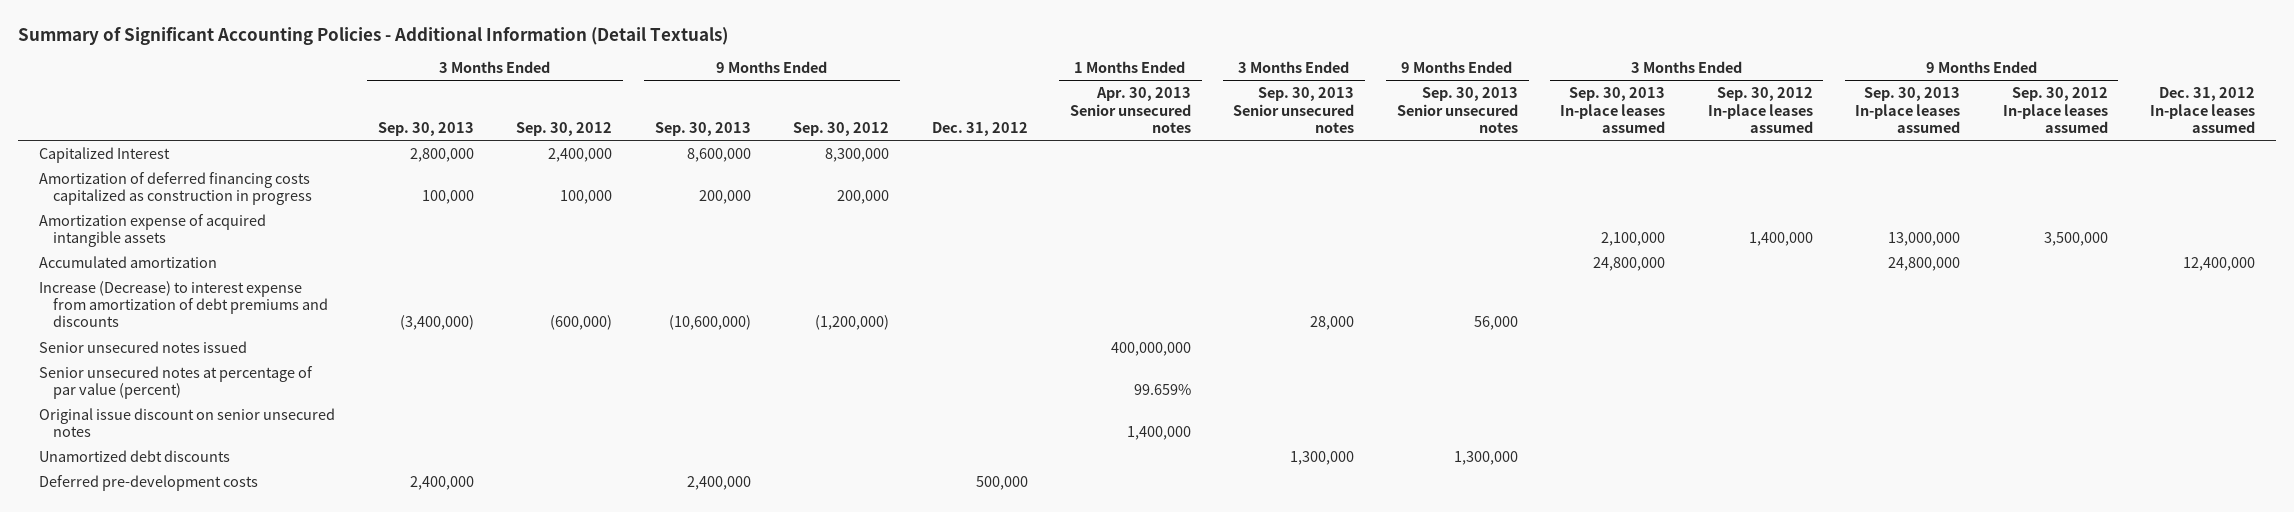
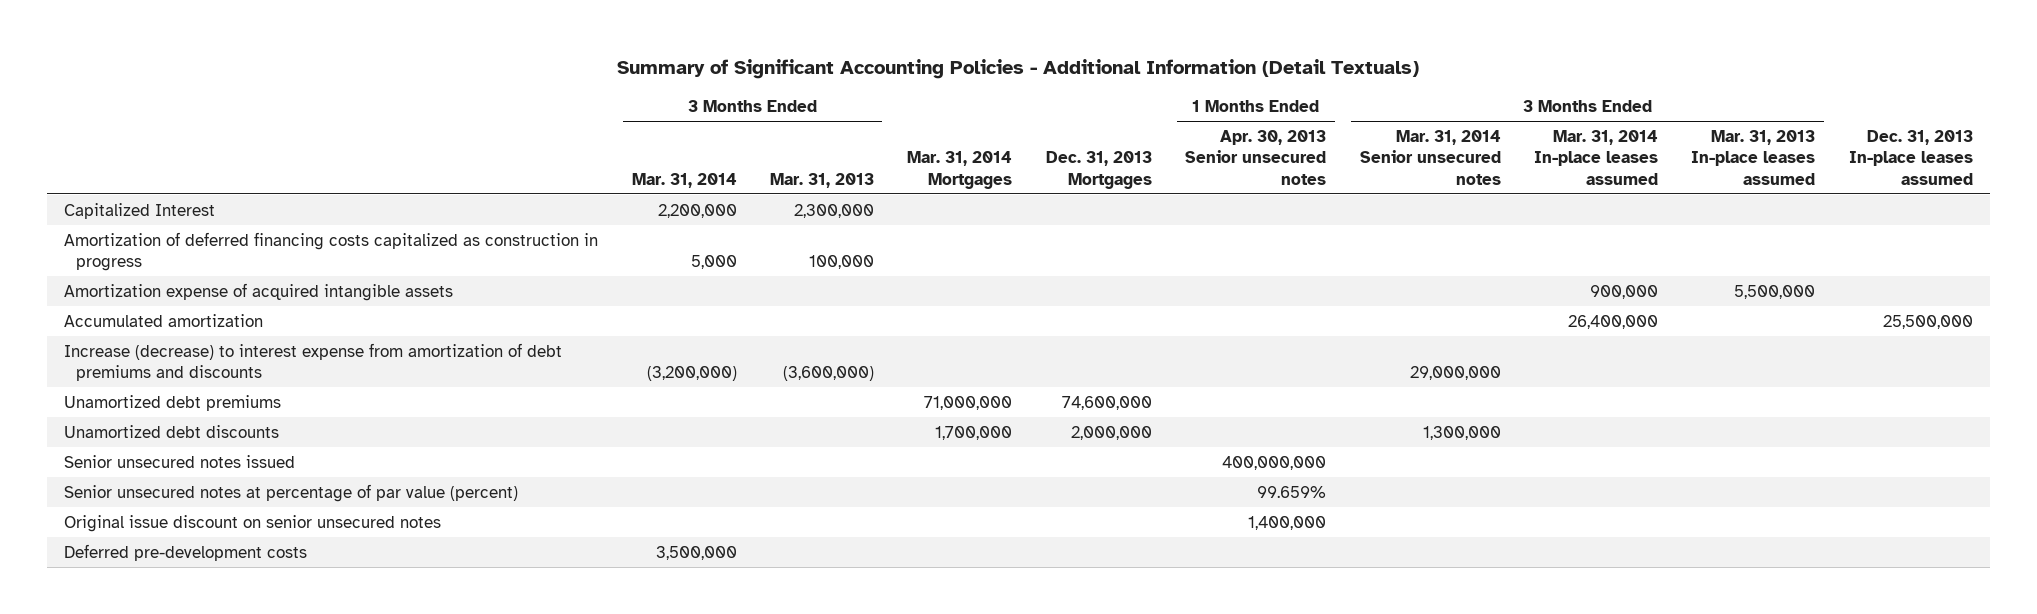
- | 3 Months Ended Sep. 30, 2013 | 3 Months Ended Sep. 30, 2012 | 9 Months Ended Sep. 30, 2013 | 9 Months Ended Sep. 30, 2012 | Dec. 31, 2012 | 1 Months Ended Apr. 30, 2013 Senior unsecured notes | 3 Months Ended Sep. 30, 2013 Senior unsecured notes | 9 Months Ended Sep. 30, 2013 Senior unsecured notes | 3 Months Ended Sep. 30, 2013 In-place leases assumed | 3 Months Ended Sep. 30, 2012 In-place leases assumed | 9 Months Ended Sep. 30, 2013 In-place leases assumed | 9 Months Ended Sep. 30, 2012 In-place leases assumed | Dec. 31, 2012 In-place leases assumed
+ | 3 Months Ended Mar. 31, 2014 | 3 Months Ended Mar. 31, 2013 | Mar. 31, 2014 Mortgages | Dec. 31, 2013 Mortgages | 1 Months Ended Apr. 30, 2013 Senior unsecured notes | 3 Months Ended Mar. 31, 2014 Senior unsecured notes | 3 Months Ended Mar. 31, 2014 In-place leases assumed | 3 Months Ended Mar. 31, 2013 In-place leases assumed | Dec. 31, 2013 In-place leases assumed
- Increase (Decrease) to interest expense from amortization of debt premiums and discounts | (3,400,000) | (600,000) | (10,600,000) | (1,200,000) | | | 28,000 | 56,000 | | | | |
+ Increase (decrease) to interest expense from amortization of debt premiums and discounts | (3,200,000) | (3,600,000) | | | | 29,000,000 | | |
+ Unamortized debt premiums | | | 71,000,000 | 74,600,000 | | | | |
moved up: Unamortized debt discounts | | | 1,700,000 | 2,000,000 | | 1,300,000 | | |

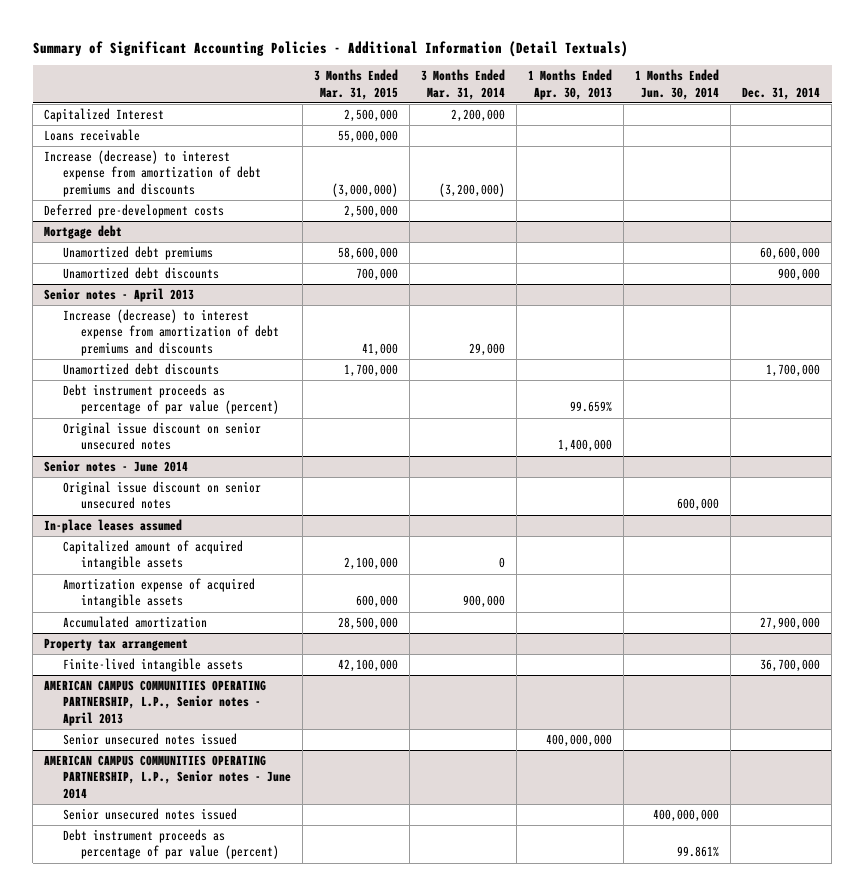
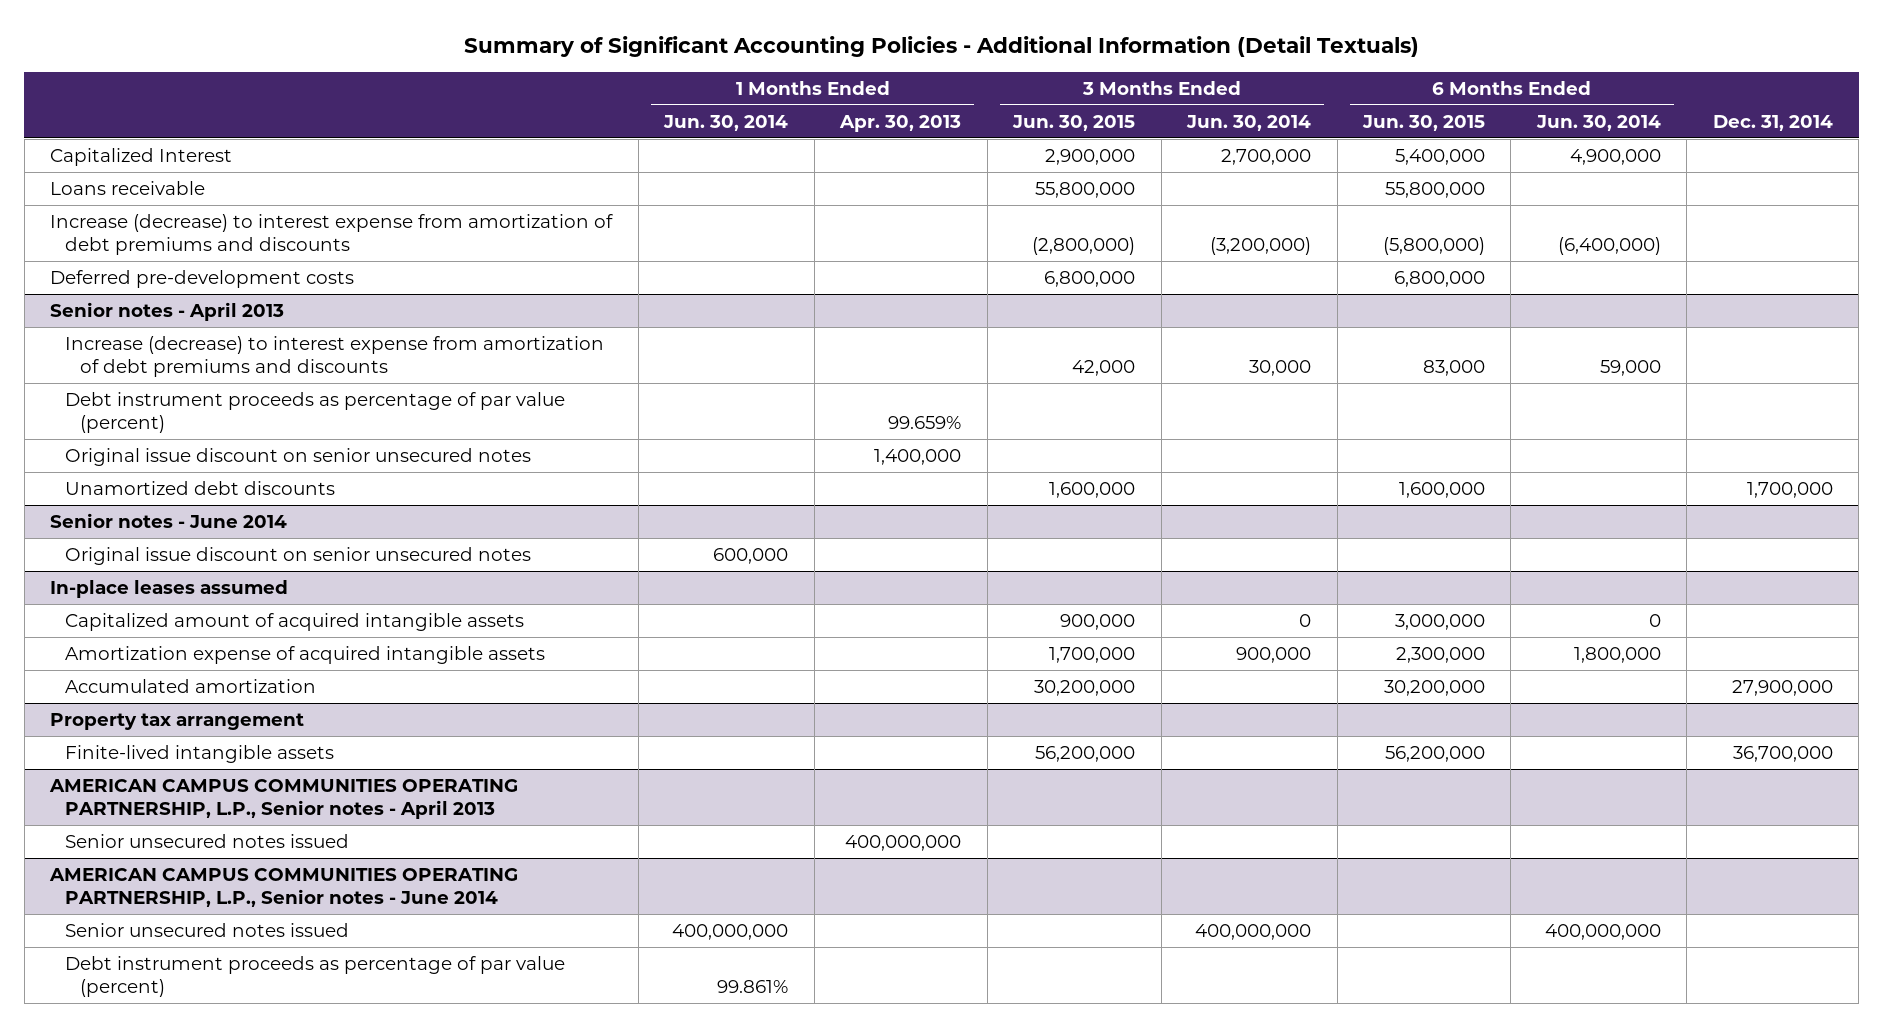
- | 3 Months Ended Mar. 31, 2015 | 3 Months Ended Mar. 31, 2014 | 1 Months Ended Apr. 30, 2013 | 1 Months Ended Jun. 30, 2014 | Dec. 31, 2014
+ | 1 Months Ended Jun. 30, 2014 | 1 Months Ended Apr. 30, 2013 | 3 Months Ended Jun. 30, 2015 | 3 Months Ended Jun. 30, 2014 | 6 Months Ended Jun. 30, 2015 | 6 Months Ended Jun. 30, 2014 | Dec. 31, 2014
- Mortgage debt
- Unamortized debt premiums | 58,600,000 | | | | 60,600,000
- Unamortized debt discounts | 700,000 | | | | 900,000
@ Senior notes - April 2013
moved down: Unamortized debt discounts | | | 1,600,000 | | 1,600,000 | | 1,700,000

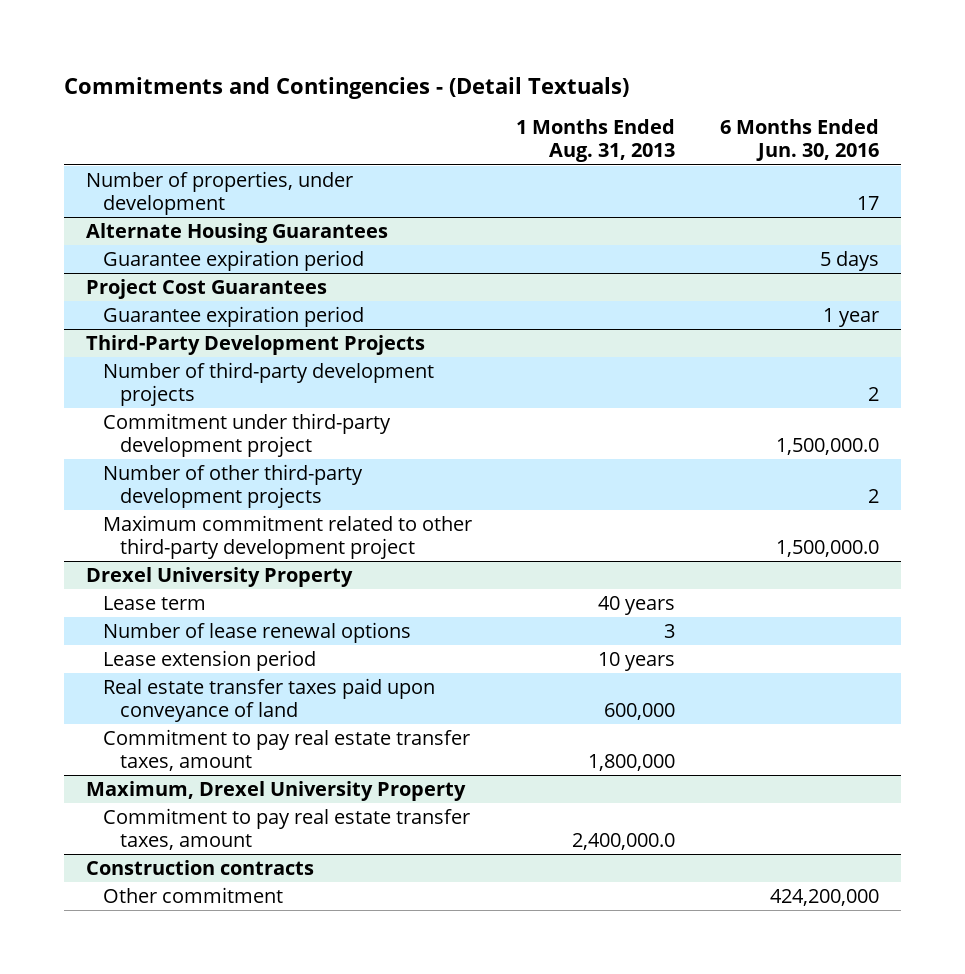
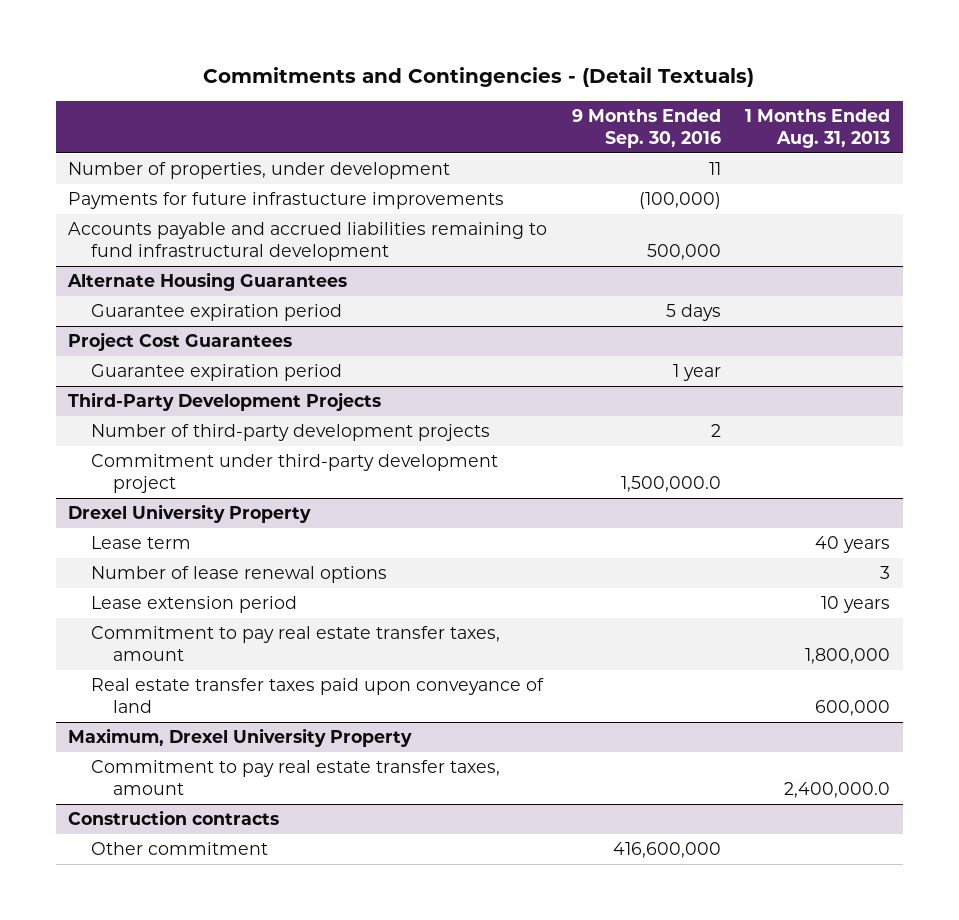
- | 1 Months Ended Aug. 31, 2013 | 6 Months Ended Jun. 30, 2016
+ | 9 Months Ended Sep. 30, 2016 | 1 Months Ended Aug. 31, 2013
+ Payments for future infrastucture improvements | (100,000) |
+ Accounts payable and accrued liabilities remaining to fund infrastructural development | 500,000 |
@ Third-Party Development Projects
- Number of other third-party development projects | | 2
- Maximum commitment related to other third-party development project | | 1,500,000.0
@ Drexel University Property
moved down: Real estate transfer taxes paid upon conveyance of land | | 600,000

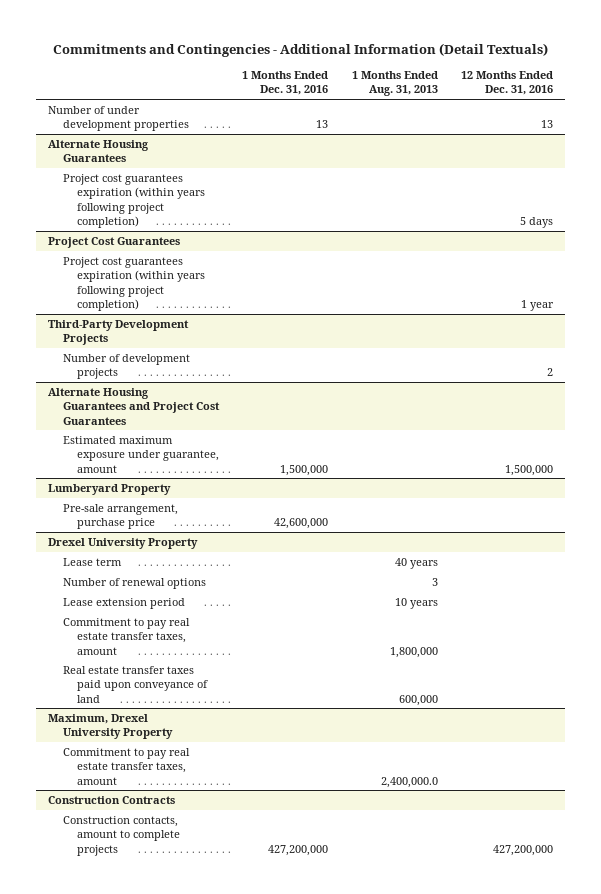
- Commitments and Contingencies - (Detail Textuals)
+ Commitments and Contingencies - Additional Information (Detail Textuals)
- | 9 Months Ended Sep. 30, 2016 | 1 Months Ended Aug. 31, 2013
+ | 1 Months Ended Dec. 31, 2016 | 1 Months Ended Aug. 31, 2013 | 12 Months Ended Dec. 31, 2016
- Number of properties, under development | 11 |
- Payments for future infrastucture improvements | (100,000) |
- Accounts payable and accrued liabilities remaining to fund infrastructural development | 500,000 |
+ Number of under development properties | 13 | | 13
@ Alternate Housing Guarantees
- Guarantee expiration period | 5 days |
+ Project cost guarantees expiration (within years following project completion) | | | 5 days
@ Project Cost Guarantees
- Guarantee expiration period | 1 year |
+ Project cost guarantees expiration (within years following project completion) | | | 1 year
@ Third-Party Development Projects
- Number of third-party development projects | 2 |
- Commitment under third-party development project | 1,500,000.0 |
+ Number of development projects | | | 2
+ Alternate Housing Guarantees and Project Cost Guarantees
+ Estimated maximum exposure under guarantee, amount | 1,500,000 | | 1,500,000
+ Lumberyard Property
+ Pre-sale arrangement, purchase price | 42,600,000 | |
@ Drexel University Property
- Number of lease renewal options | | 3
+ Number of renewal options | | 3 |
- Construction contracts
- Other commitment | 416,600,000 |
+ Construction Contracts
+ Construction contacts, amount to complete projects | 427,200,000 | | 427,200,000

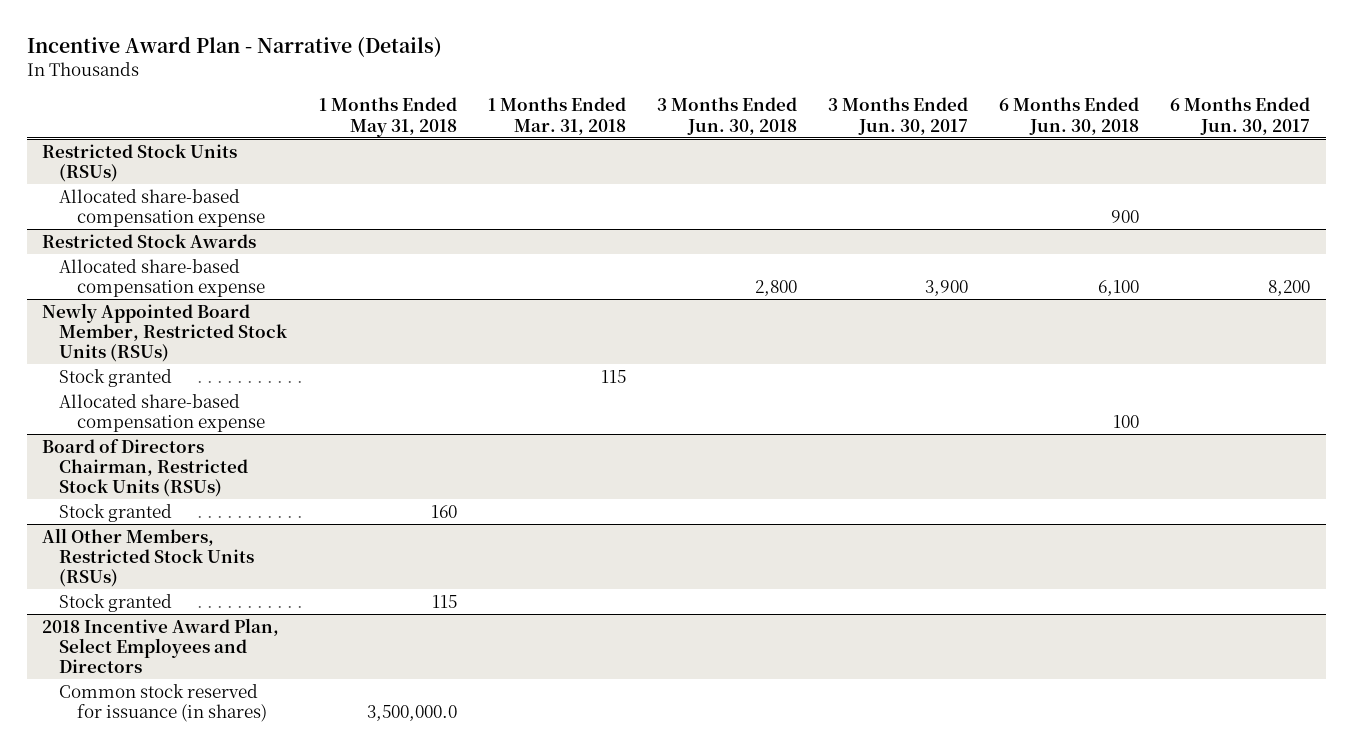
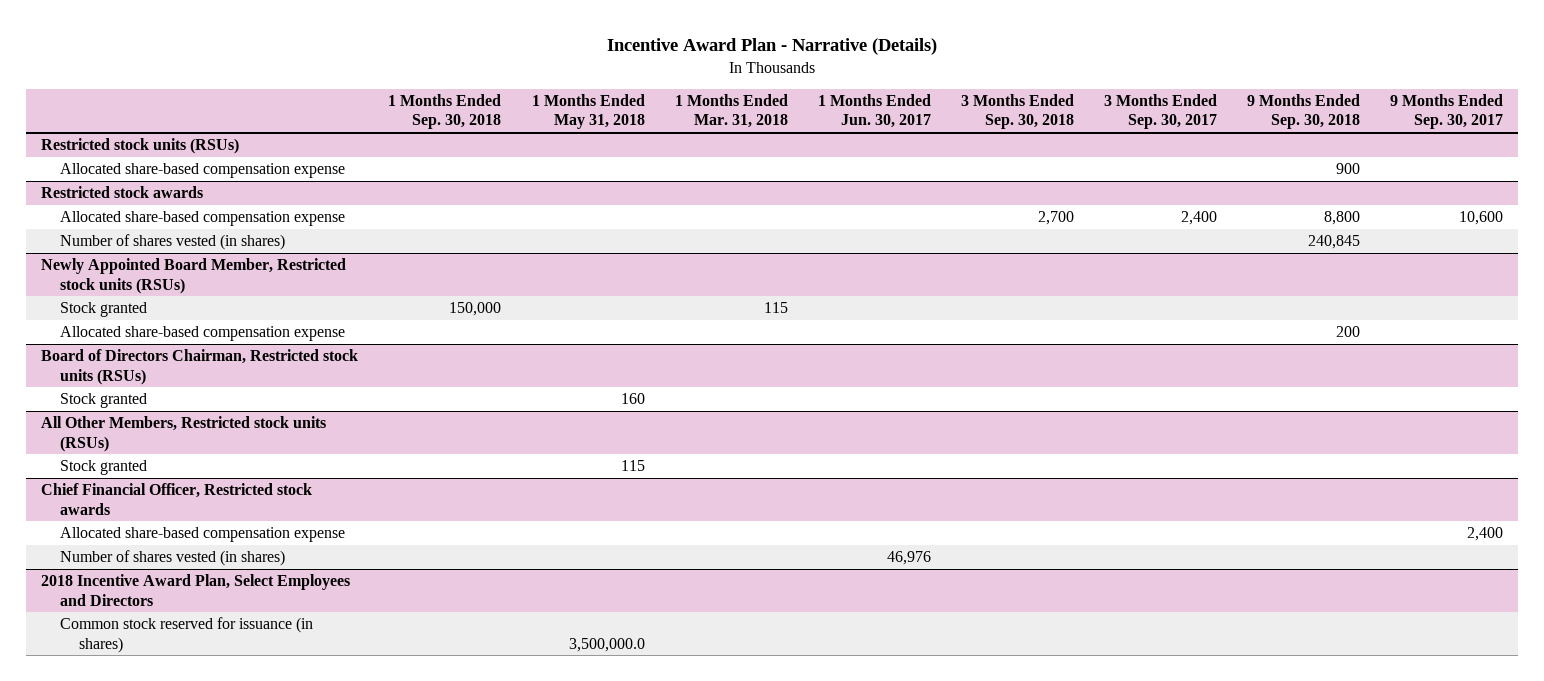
- | 1 Months Ended May 31, 2018 | 1 Months Ended Mar. 31, 2018 | 3 Months Ended Jun. 30, 2018 | 3 Months Ended Jun. 30, 2017 | 6 Months Ended Jun. 30, 2018 | 6 Months Ended Jun. 30, 2017
+ | 1 Months Ended Sep. 30, 2018 | 1 Months Ended May 31, 2018 | 1 Months Ended Mar. 31, 2018 | 1 Months Ended Jun. 30, 2017 | 3 Months Ended Sep. 30, 2018 | 3 Months Ended Sep. 30, 2017 | 9 Months Ended Sep. 30, 2018 | 9 Months Ended Sep. 30, 2017
- Restricted Stock Units (RSUs)
+ Restricted stock units (RSUs)
- Restricted Stock Awards
+ Restricted stock awards
- Newly Appointed Board Member, Restricted Stock Units (RSUs)
+ Number of shares vested (in shares) | | | | | | | 240,845 |
+ Newly Appointed Board Member, Restricted stock units (RSUs)
- Board of Directors Chairman, Restricted Stock Units (RSUs)
+ Board of Directors Chairman, Restricted stock units (RSUs)
- All Other Members, Restricted Stock Units (RSUs)
+ All Other Members, Restricted stock units (RSUs)
+ Chief Financial Officer, Restricted stock awards
+ Allocated share-based compensation expense | | | | | | | | 2,400
+ Number of shares vested (in shares) | | | | 46,976 | | | |

